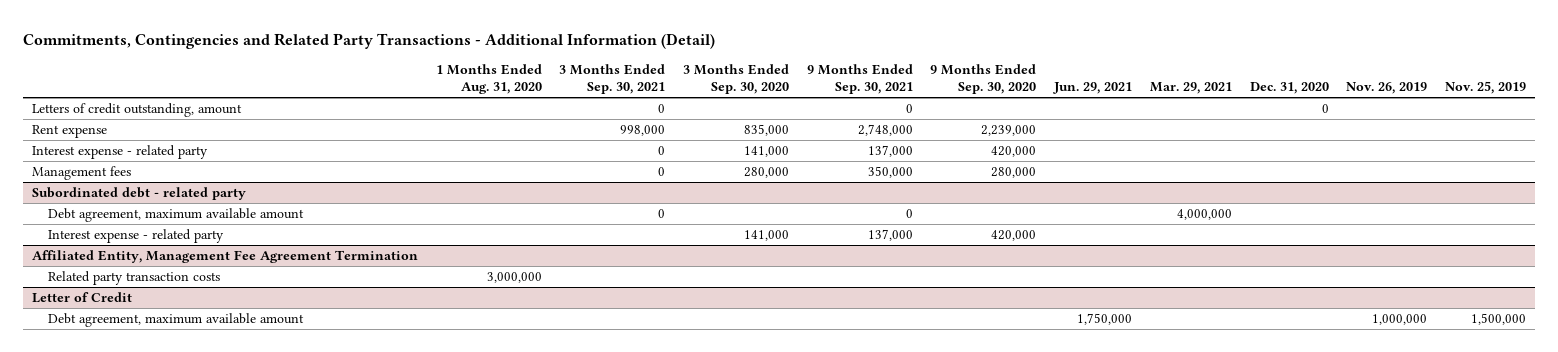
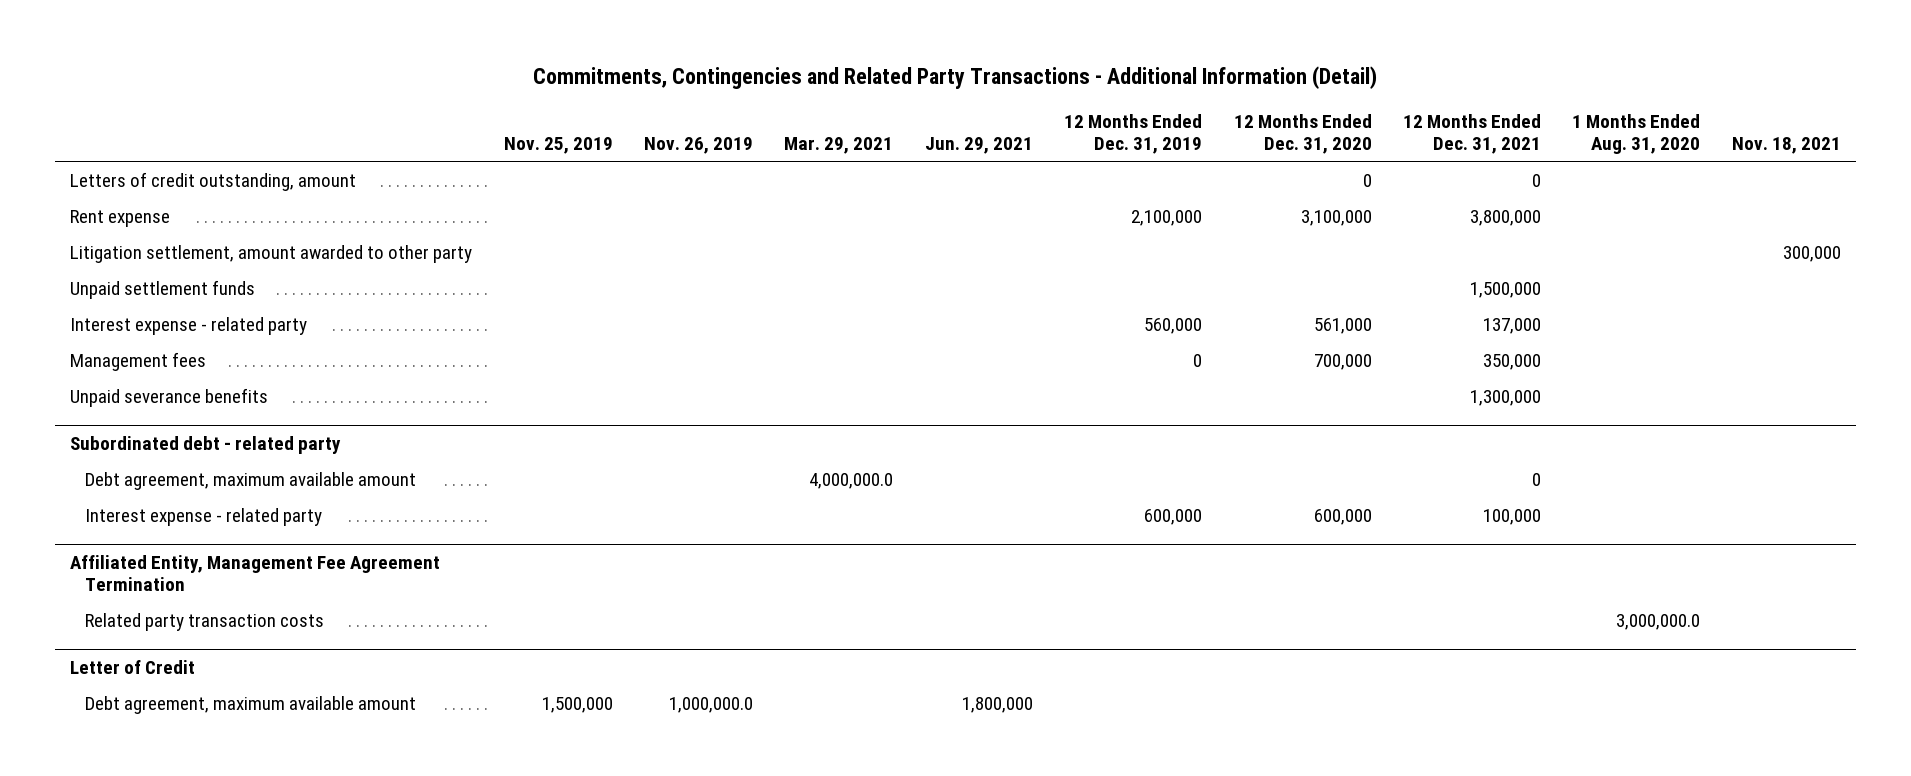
- | 1 Months Ended Aug. 31, 2020 | 3 Months Ended Sep. 30, 2021 | 3 Months Ended Sep. 30, 2020 | 9 Months Ended Sep. 30, 2021 | 9 Months Ended Sep. 30, 2020 | Jun. 29, 2021 | Mar. 29, 2021 | Dec. 31, 2020 | Nov. 26, 2019 | Nov. 25, 2019
+ | Nov. 25, 2019 | Nov. 26, 2019 | Mar. 29, 2021 | Jun. 29, 2021 | 12 Months Ended Dec. 31, 2019 | 12 Months Ended Dec. 31, 2020 | 12 Months Ended Dec. 31, 2021 | 1 Months Ended Aug. 31, 2020 | Nov. 18, 2021
+ Litigation settlement, amount awarded to other party | | | | | | | | | 300,000
+ Unpaid settlement funds | | | | | | | 1,500,000 | |
+ Unpaid severance benefits | | | | | | | 1,300,000 | |
@ Subordinated debt - related party
- Debt agreement, maximum available amount | | 0 | | 0 | | | 4,000,000 | | |
+ Debt agreement, maximum available amount | | | 4,000,000.0 | | | | 0 | |
@ Affiliated Entity, Management Fee Agreement Termination
- Related party transaction costs | 3,000,000 | | | | | | | | |
+ Related party transaction costs | | | | | | | | 3,000,000.0 |
@ Letter of Credit
- Debt agreement, maximum available amount | | | | | | 1,750,000 | | | 1,000,000 | 1,500,000
+ Debt agreement, maximum available amount | 1,500,000 | 1,000,000.0 | | 1,800,000 | | | | |

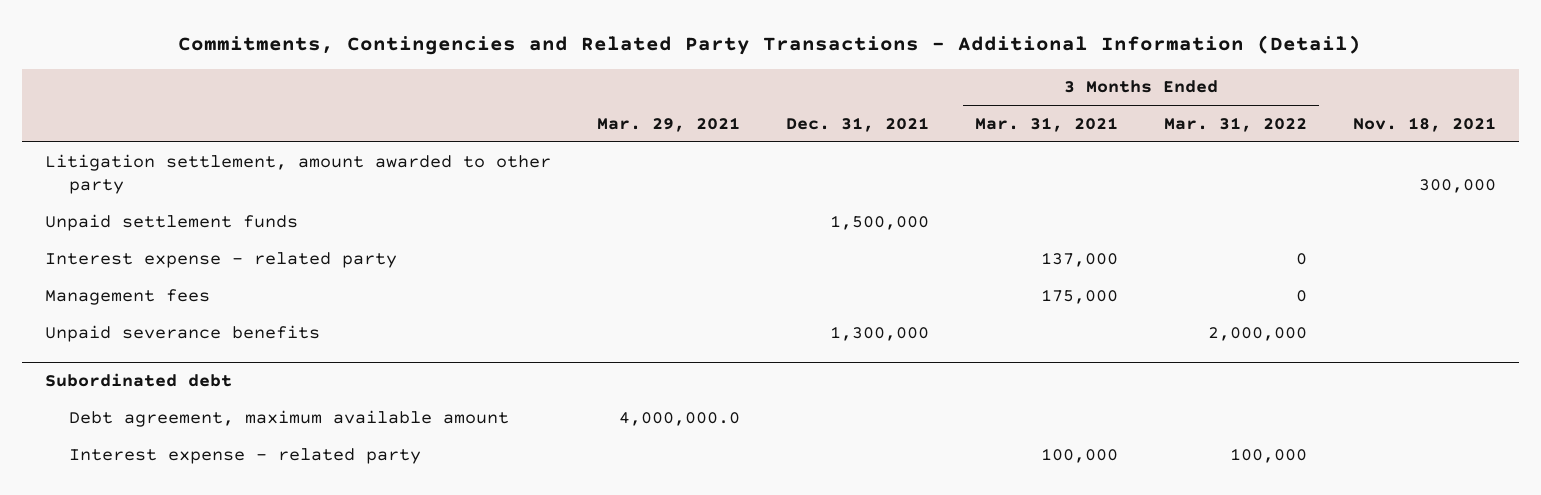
- | Nov. 25, 2019 | Nov. 26, 2019 | Mar. 29, 2021 | Jun. 29, 2021 | 12 Months Ended Dec. 31, 2019 | 12 Months Ended Dec. 31, 2020 | 12 Months Ended Dec. 31, 2021 | 1 Months Ended Aug. 31, 2020 | Nov. 18, 2021
+ | Mar. 29, 2021 | Dec. 31, 2021 | 3 Months Ended Mar. 31, 2021 | 3 Months Ended Mar. 31, 2022 | Nov. 18, 2021
- Letters of credit outstanding, amount | | | | | | 0 | 0 | |
- Rent expense | | | | | 2,100,000 | 3,100,000 | 3,800,000 | |
- Subordinated debt - related party
+ Subordinated debt
- Affiliated Entity, Management Fee Agreement Termination
- Related party transaction costs | | | | | | | | 3,000,000.0 |
- Letter of Credit
- Debt agreement, maximum available amount | 1,500,000 | 1,000,000.0 | | 1,800,000 | | | | |

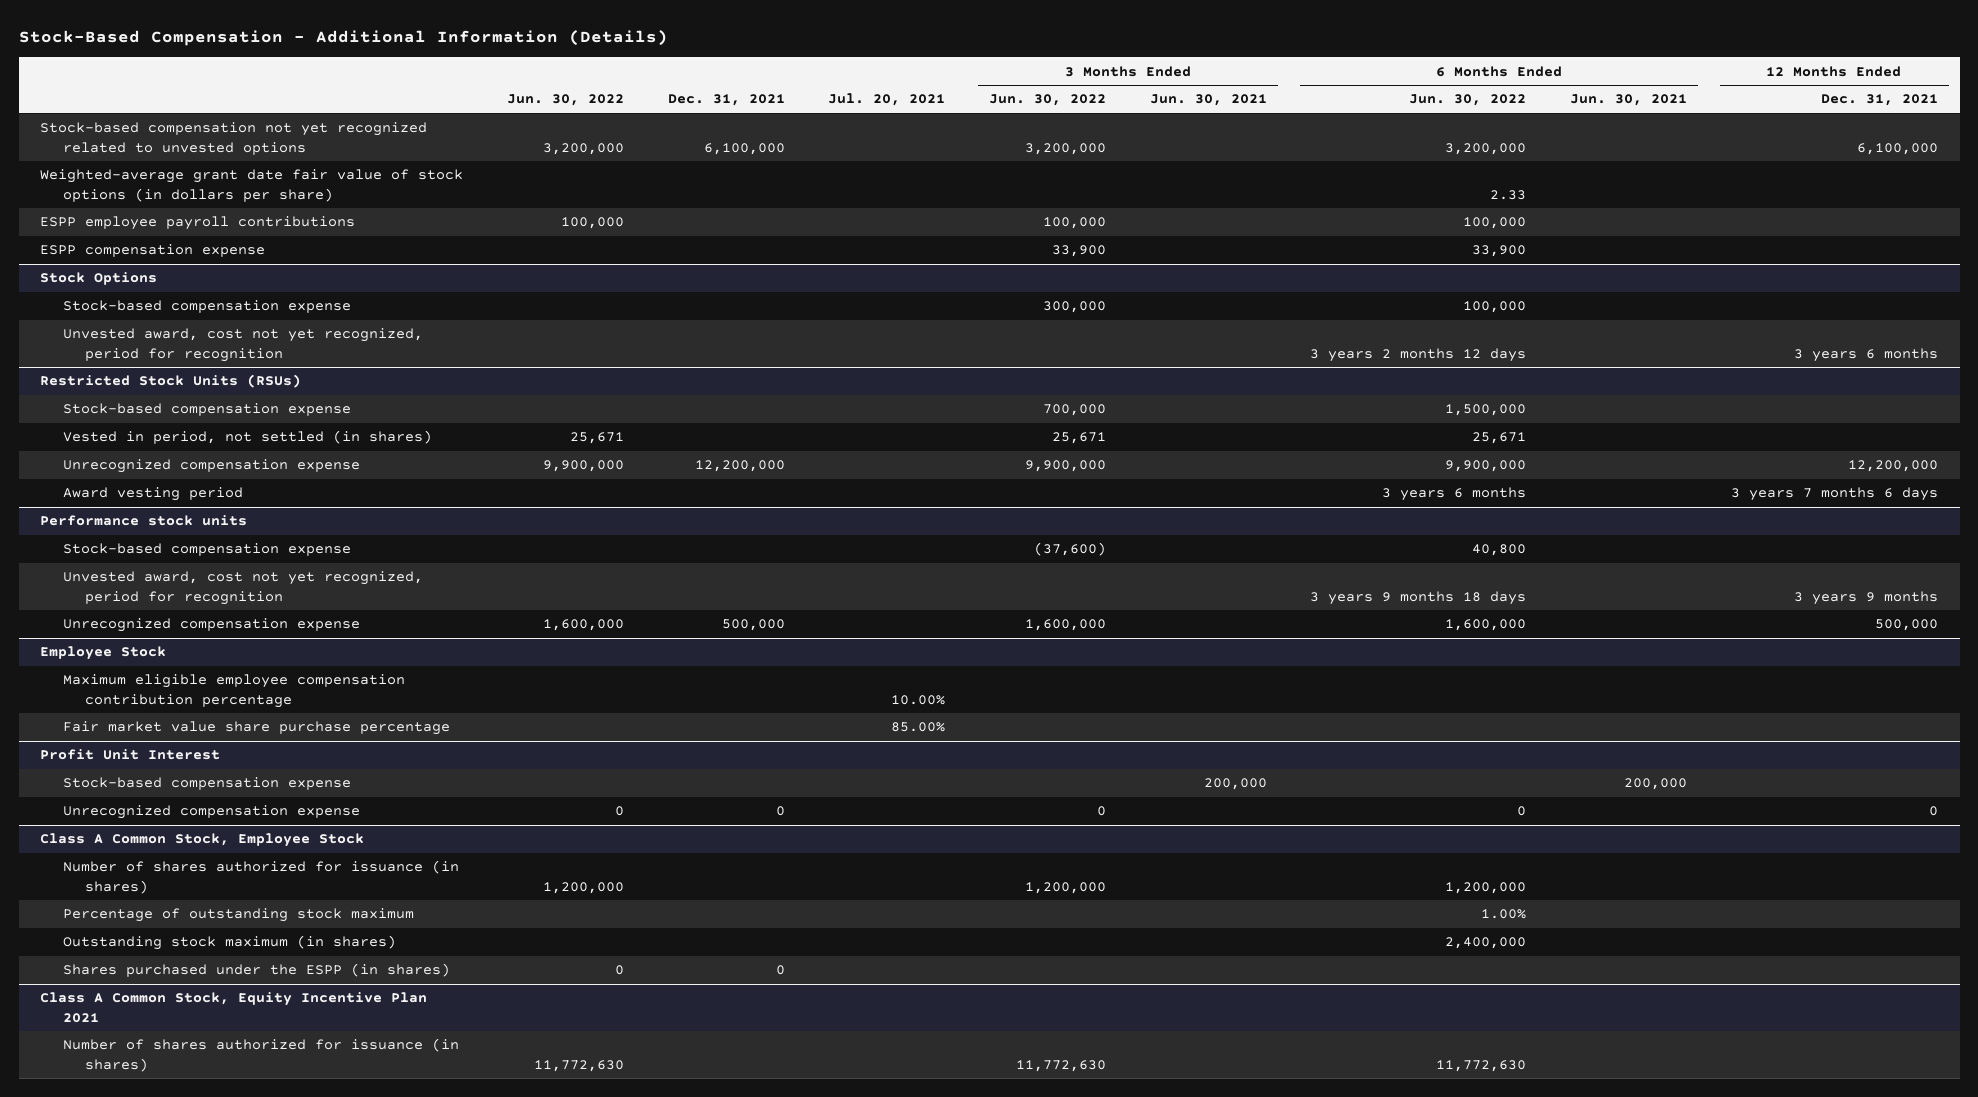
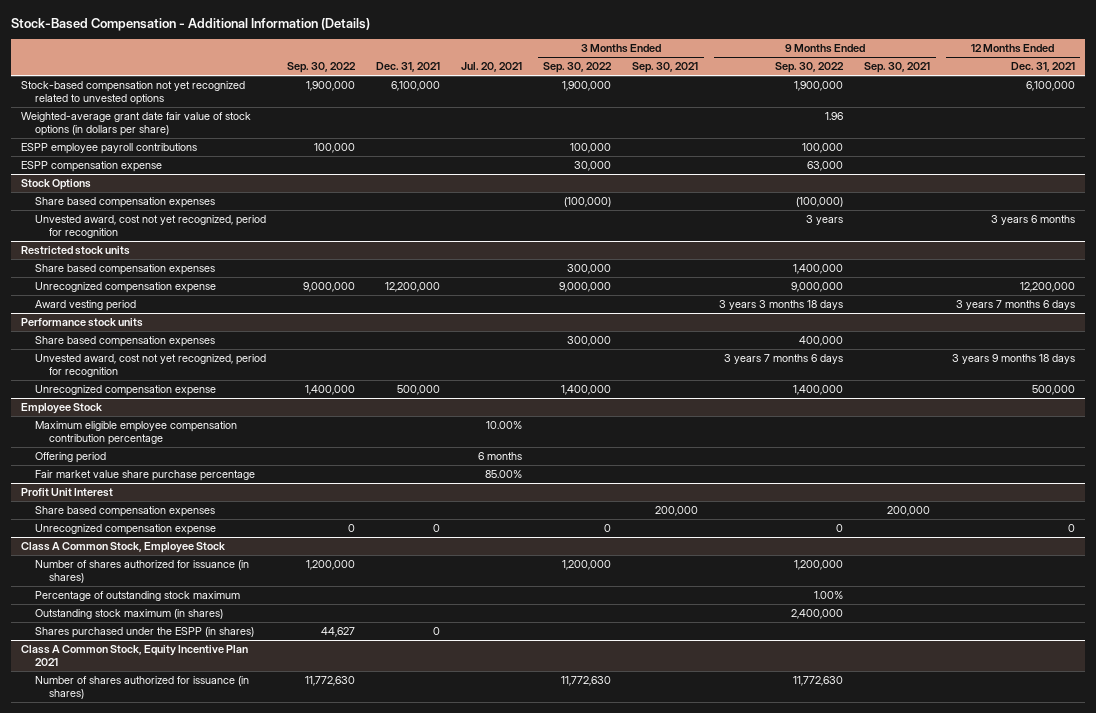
- | Jun. 30, 2022 | Dec. 31, 2021 | Jul. 20, 2021 | 3 Months Ended Jun. 30, 2022 | 3 Months Ended Jun. 30, 2021 | 6 Months Ended Jun. 30, 2022 | 6 Months Ended Jun. 30, 2021 | 12 Months Ended Dec. 31, 2021
+ | Sep. 30, 2022 | Dec. 31, 2021 | Jul. 20, 2021 | 3 Months Ended Sep. 30, 2022 | 3 Months Ended Sep. 30, 2021 | 9 Months Ended Sep. 30, 2022 | 9 Months Ended Sep. 30, 2021 | 12 Months Ended Dec. 31, 2021
@ Stock Options
- Stock-based compensation expense | | | | 300,000 | | 100,000 | |
+ Share based compensation expenses | | | | (100,000) | | (100,000) | |
- Restricted Stock Units (RSUs)
- Stock-based compensation expense | | | | 700,000 | | 1,500,000 | |
- Vested in period, not settled (in shares) | 25,671 | | | 25,671 | | 25,671 | |
+ Restricted stock units
+ Share based compensation expenses | | | | 300,000 | | 1,400,000 | |
@ Performance stock units
- Stock-based compensation expense | | | | (37,600) | | 40,800 | |
- Unvested award, cost not yet recognized, period for recognition | | | | | | 3 years 9 months 18 days | | 3 years 9 months
+ Share based compensation expenses | | | | 300,000 | | 400,000 | |
+ Unvested award, cost not yet recognized, period for recognition | | | | | | 3 years 7 months 6 days | | 3 years 9 months 18 days
@ Employee Stock
+ Offering period | | | 6 months | | | | |
@ Profit Unit Interest
- Stock-based compensation expense | | | | | 200,000 | | 200,000 |
+ Share based compensation expenses | | | | | 200,000 | | 200,000 |

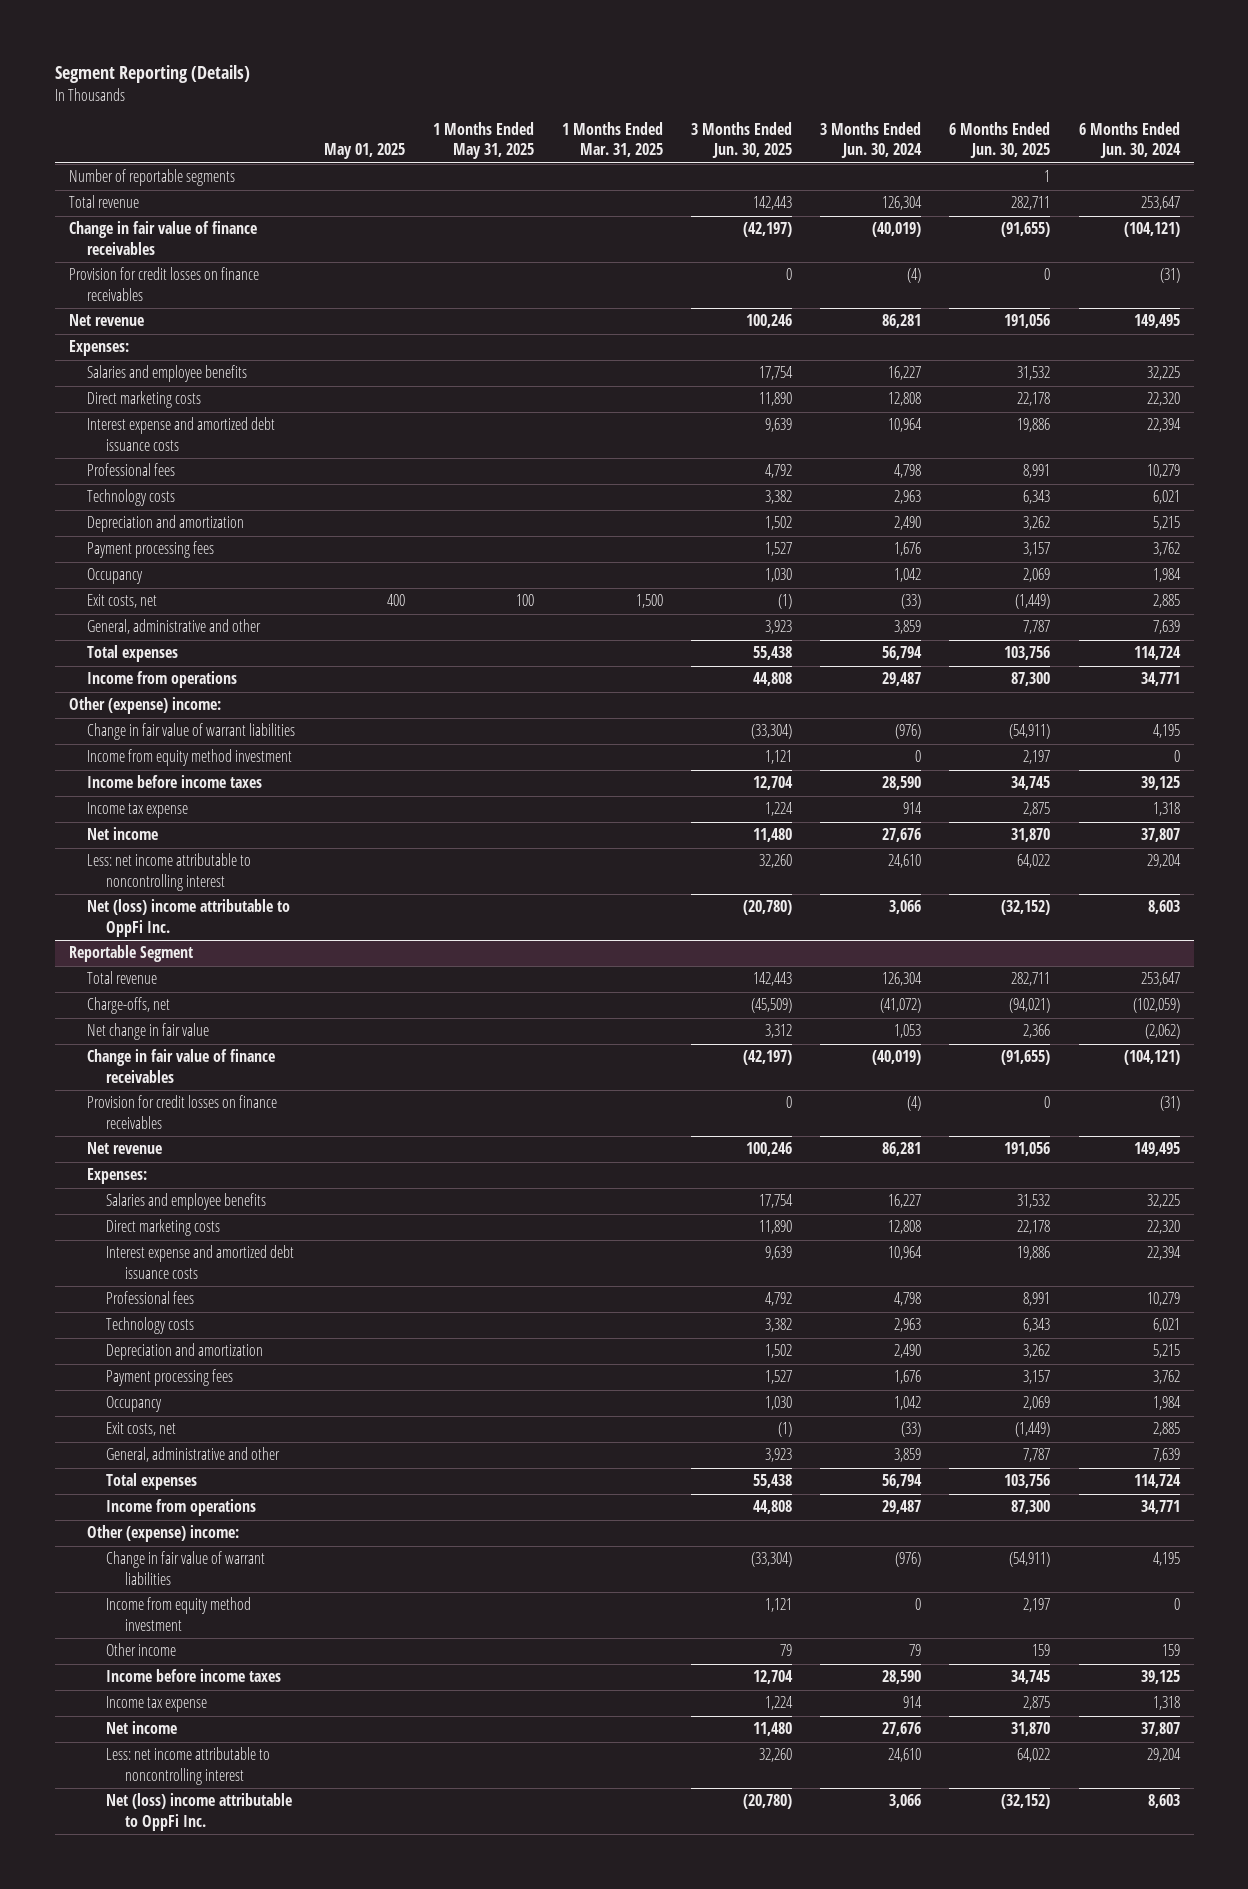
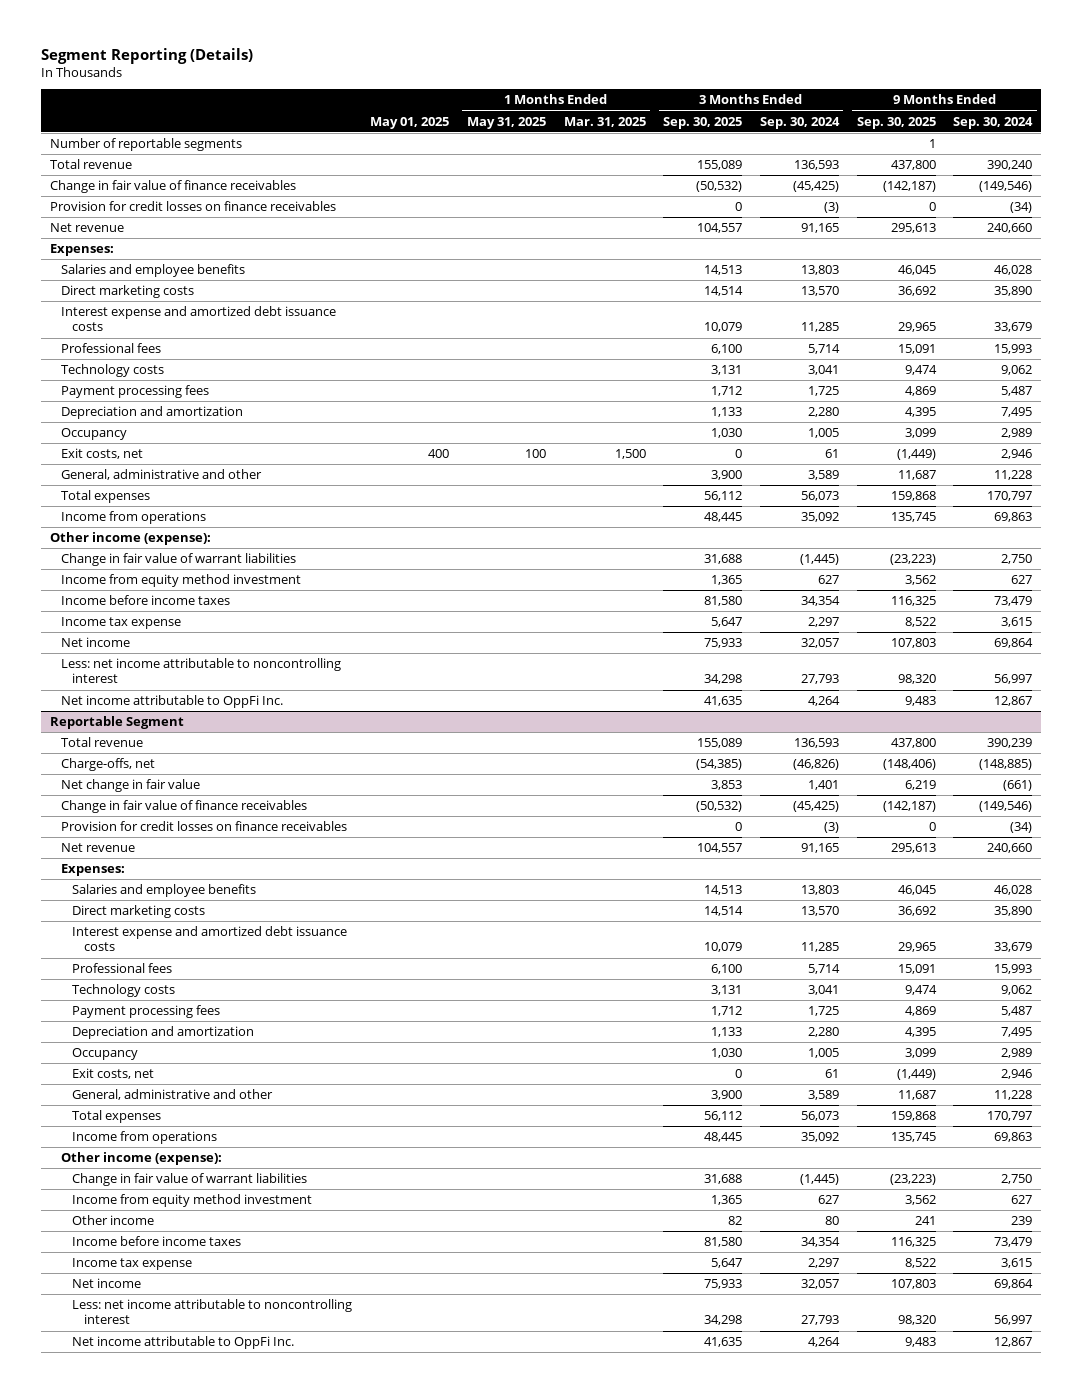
- | May 01, 2025 | 1 Months Ended May 31, 2025 | 1 Months Ended Mar. 31, 2025 | 3 Months Ended Jun. 30, 2025 | 3 Months Ended Jun. 30, 2024 | 6 Months Ended Jun. 30, 2025 | 6 Months Ended Jun. 30, 2024
+ | May 01, 2025 | 1 Months Ended May 31, 2025 | 1 Months Ended Mar. 31, 2025 | 3 Months Ended Sep. 30, 2025 | 3 Months Ended Sep. 30, 2024 | 9 Months Ended Sep. 30, 2025 | 9 Months Ended Sep. 30, 2024
moved down: Depreciation and amortization | | | | 1,133 | 2,280 | 4,395 | 7,495
- Other (expense) income:
+ Other income (expense):
- Net (loss) income attributable to OppFi Inc. | | | | (20,780) | 3,066 | (32,152) | 8,603
+ Net income attributable to OppFi Inc. | | | | 41,635 | 4,264 | 9,483 | 12,867
@ Reportable Segment
moved down: Depreciation and amortization | | | | 1,133 | 2,280 | 4,395 | 7,495
- Other (expense) income:
+ Other income (expense):
- Net (loss) income attributable to OppFi Inc. | | | | (20,780) | 3,066 | (32,152) | 8,603
+ Net income attributable to OppFi Inc. | | | | 41,635 | 4,264 | 9,483 | 12,867

